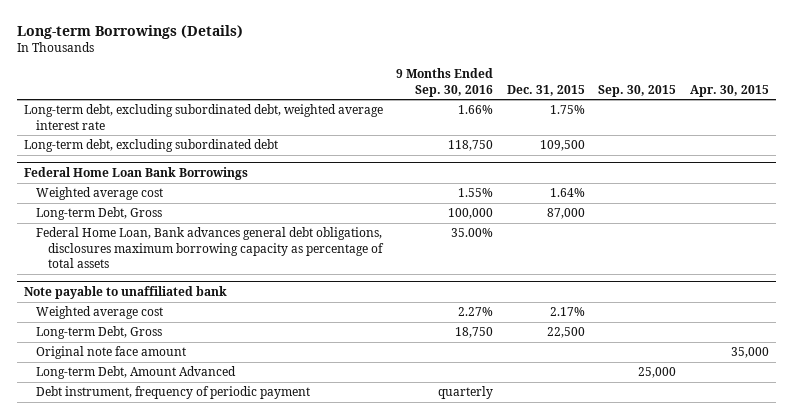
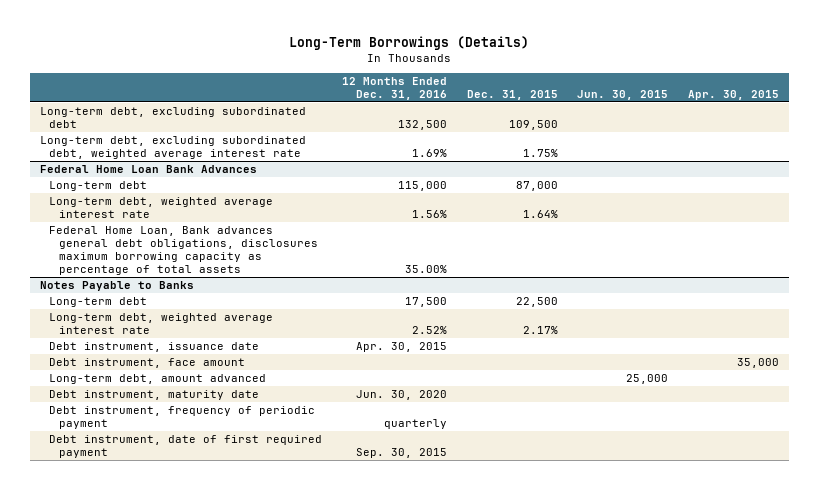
- Long-term Borrowings (Details)
+ Long-Term Borrowings (Details)
- | 9 Months Ended Sep. 30, 2016 | Dec. 31, 2015 | Sep. 30, 2015 | Apr. 30, 2015
+ | 12 Months Ended Dec. 31, 2016 | Dec. 31, 2015 | Jun. 30, 2015 | Apr. 30, 2015
- Federal Home Loan Bank Borrowings
- Weighted average cost | 1.55% | 1.64% | |
- Long-term Debt, Gross | 100,000 | 87,000 | |
moved down: Long-term debt, excluding subordinated debt, weighted average interest rate | 1.69% | 1.75% | |
+ Federal Home Loan Bank Advances
+ Long-term debt | 115,000 | 87,000 | |
+ Long-term debt, weighted average interest rate | 1.56% | 1.64% | |
- Note payable to unaffiliated bank
- Weighted average cost | 2.27% | 2.17% | |
- Long-term Debt, Gross | 18,750 | 22,500 | |
- Original note face amount | | | | 35,000
- Long-term Debt, Amount Advanced | | | 25,000 |
+ Notes Payable to Banks
+ Long-term debt | 17,500 | 22,500 | |
+ Long-term debt, weighted average interest rate | 2.52% | 2.17% | |
+ Debt instrument, issuance date | Apr. 30, 2015 | | |
+ Debt instrument, face amount | | | | 35,000
+ Long-term debt, amount advanced | | | 25,000 |
+ Debt instrument, maturity date | Jun. 30, 2020 | | |
+ Debt instrument, date of first required payment | Sep. 30, 2015 | | |

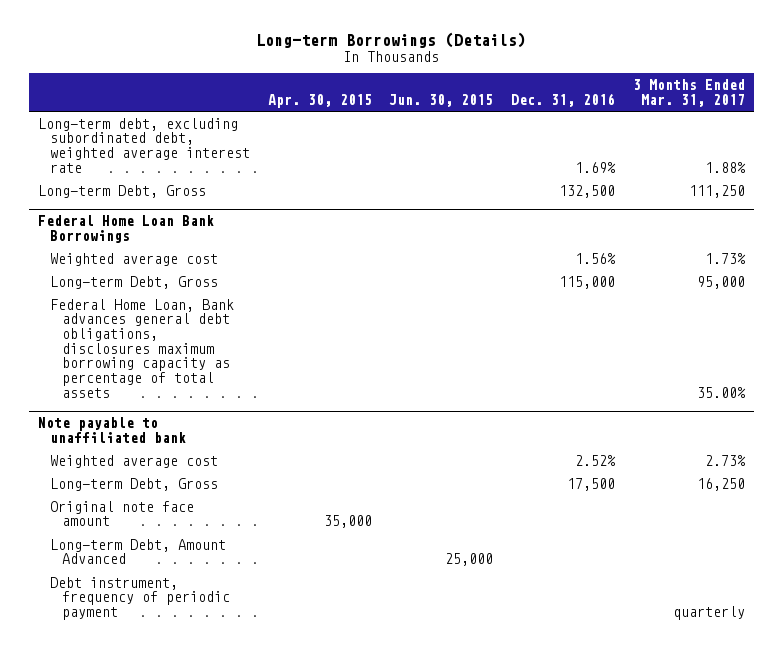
- Long-Term Borrowings (Details)
+ Long-term Borrowings (Details)
- | 12 Months Ended Dec. 31, 2016 | Dec. 31, 2015 | Jun. 30, 2015 | Apr. 30, 2015
+ | Apr. 30, 2015 | Jun. 30, 2015 | Dec. 31, 2016 | 3 Months Ended Mar. 31, 2017
- Long-term debt, excluding subordinated debt | 132,500 | 109,500 | |
- Federal Home Loan Bank Advances
- Long-term debt | 115,000 | 87,000 | |
- Long-term debt, weighted average interest rate | 1.56% | 1.64% | |
+ Long-term Debt, Gross | | | 132,500 | 111,250
+ Federal Home Loan Bank Borrowings
+ Weighted average cost | | | 1.56% | 1.73%
+ Long-term Debt, Gross | | | 115,000 | 95,000
- Notes Payable to Banks
- Long-term debt | 17,500 | 22,500 | |
- Long-term debt, weighted average interest rate | 2.52% | 2.17% | |
- Debt instrument, issuance date | Apr. 30, 2015 | | |
- Debt instrument, face amount | | | | 35,000
- Long-term debt, amount advanced | | | 25,000 |
- Debt instrument, maturity date | Jun. 30, 2020 | | |
+ Note payable to unaffiliated bank
+ Weighted average cost | | | 2.52% | 2.73%
+ Long-term Debt, Gross | | | 17,500 | 16,250
+ Original note face amount | 35,000 | | |
+ Long-term Debt, Amount Advanced | | 25,000 | |
- Debt instrument, date of first required payment | Sep. 30, 2015 | | |

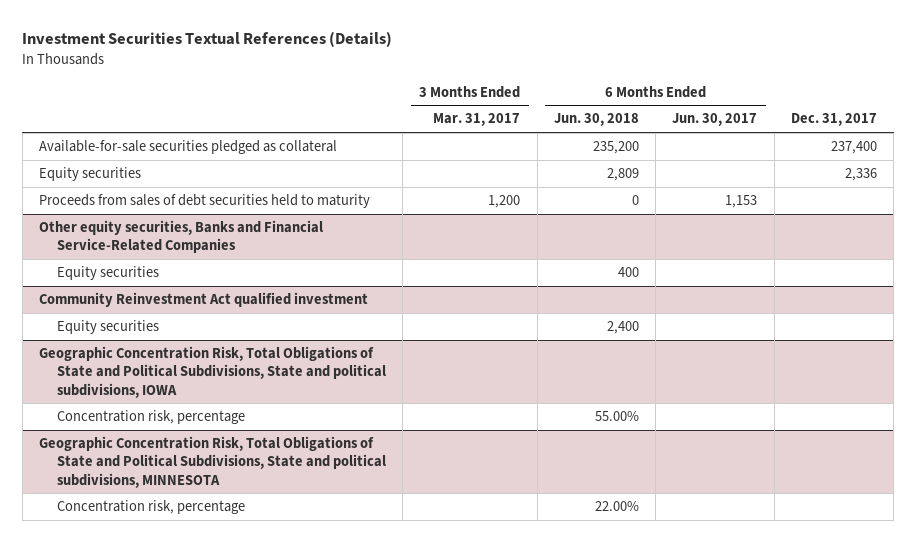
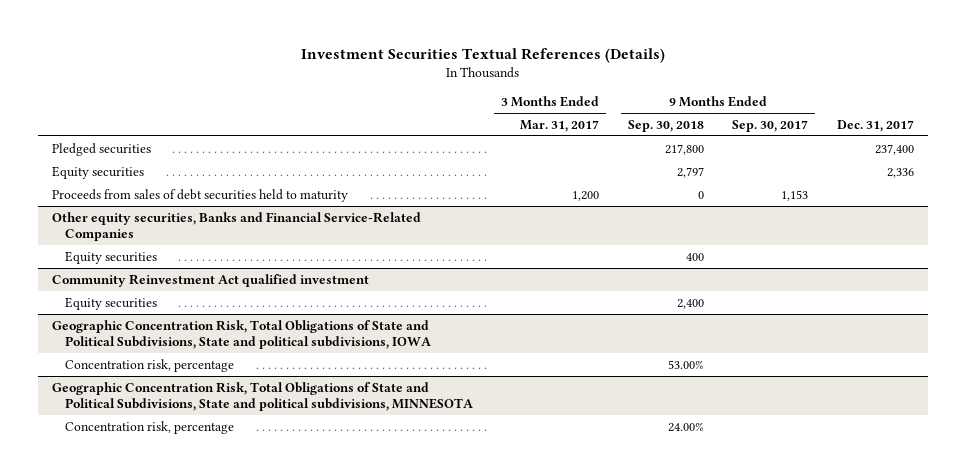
- | 3 Months Ended Mar. 31, 2017 | 6 Months Ended Jun. 30, 2018 | 6 Months Ended Jun. 30, 2017 | Dec. 31, 2017
+ | 3 Months Ended Mar. 31, 2017 | 9 Months Ended Sep. 30, 2018 | 9 Months Ended Sep. 30, 2017 | Dec. 31, 2017
- Available-for-sale securities pledged as collateral | | 235,200 | | 237,400
+ Pledged securities | | 217,800 | | 237,400

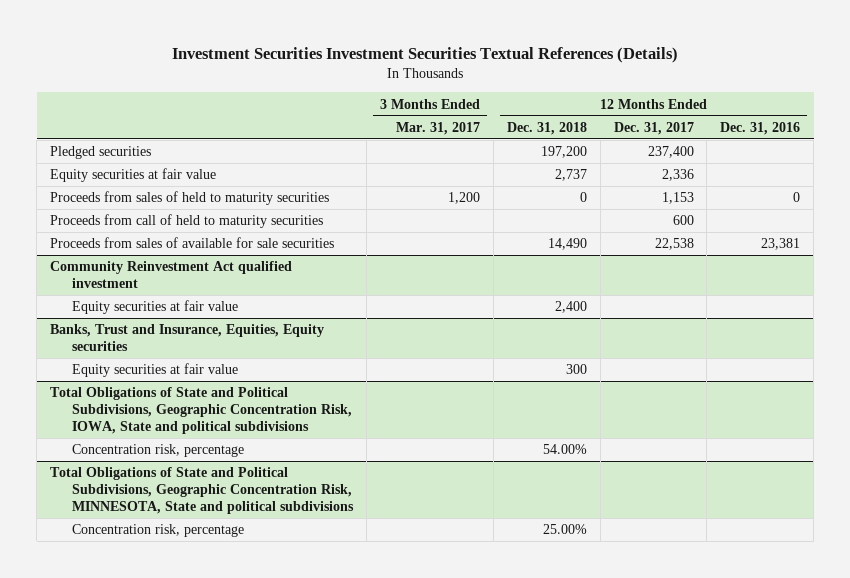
- Investment Securities Textual References (Details)
+ Investment Securities Investment Securities Textual References (Details)
- | 3 Months Ended Mar. 31, 2017 | 9 Months Ended Sep. 30, 2018 | 9 Months Ended Sep. 30, 2017 | Dec. 31, 2017
+ | 3 Months Ended Mar. 31, 2017 | 12 Months Ended Dec. 31, 2018 | 12 Months Ended Dec. 31, 2017 | 12 Months Ended Dec. 31, 2016
- Equity securities | | 2,797 | | 2,336
- Proceeds from sales of debt securities held to maturity | 1,200 | 0 | 1,153 |
- Other equity securities, Banks and Financial Service-Related Companies
- Equity securities | | 400 | |
+ Equity securities at fair value | | 2,737 | 2,336 |
+ Proceeds from sales of held to maturity securities | 1,200 | 0 | 1,153 | 0
+ Proceeds from call of held to maturity securities | | | 600 |
+ Proceeds from sales of available for sale securities | | 14,490 | 22,538 | 23,381
@ Community Reinvestment Act qualified investment
- Equity securities | | 2,400 | |
- Geographic Concentration Risk, Total Obligations of State and Political Subdivisions, State and political subdivisions, IOWA
@ Community Reinvestment Act qualified investment
+ Equity securities at fair value | | 2,400 | |
+ Banks, Trust and Insurance, Equities, Equity securities
+ Equity securities at fair value | | 300 | |
+ Total Obligations of State and Political Subdivisions, Geographic Concentration Risk, IOWA, State and political subdivisions
- Geographic Concentration Risk, Total Obligations of State and Political Subdivisions, State and political subdivisions, MINNESOTA
+ Total Obligations of State and Political Subdivisions, Geographic Concentration Risk, MINNESOTA, State and political subdivisions

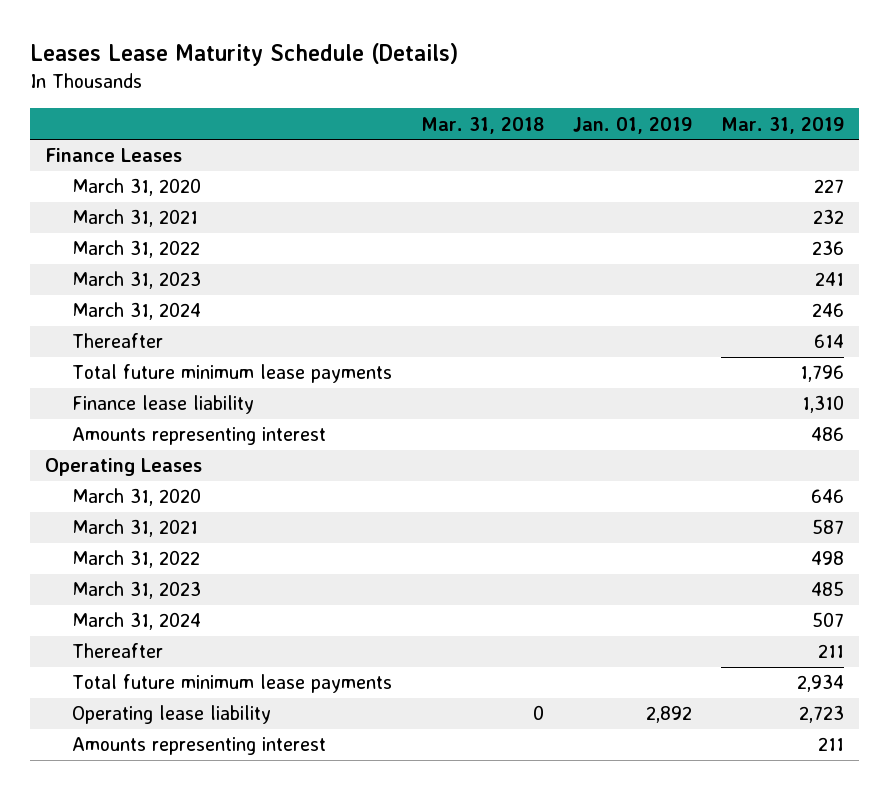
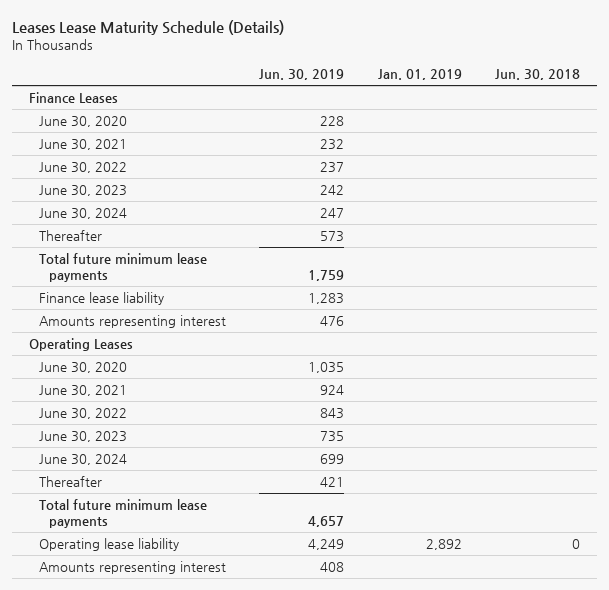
- | Mar. 31, 2018 | Jan. 01, 2019 | Mar. 31, 2019
+ | Jun. 30, 2019 | Jan. 01, 2019 | Jun. 30, 2018
- March 31, 2020 | | | 227
- March 31, 2021 | | | 232
- March 31, 2022 | | | 236
- March 31, 2023 | | | 241
- March 31, 2024 | | | 246
+ June 30, 2020 | 228 | |
+ June 30, 2021 | 232 | |
+ June 30, 2022 | 237 | |
+ June 30, 2023 | 242 | |
+ June 30, 2024 | 247 | |
- March 31, 2020 | | | 646
- March 31, 2021 | | | 587
- March 31, 2022 | | | 498
- March 31, 2023 | | | 485
- March 31, 2024 | | | 507
+ June 30, 2020 | 1,035 | |
+ June 30, 2021 | 924 | |
+ June 30, 2022 | 843 | |
+ June 30, 2023 | 735 | |
+ June 30, 2024 | 699 | |

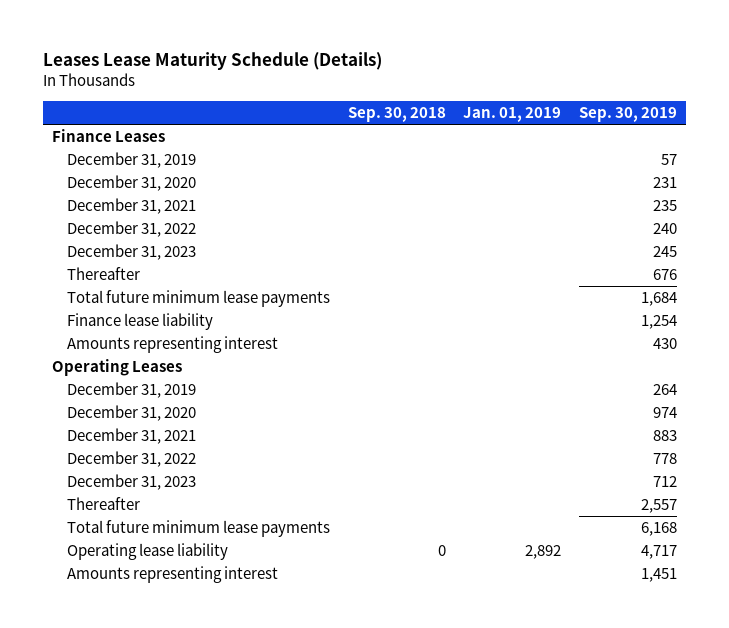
- | Jun. 30, 2019 | Jan. 01, 2019 | Jun. 30, 2018
+ | Sep. 30, 2018 | Jan. 01, 2019 | Sep. 30, 2019
- June 30, 2020 | 228 | |
- June 30, 2021 | 232 | |
- June 30, 2022 | 237 | |
- June 30, 2023 | 242 | |
- June 30, 2024 | 247 | |
+ December 31, 2019 | | | 57
+ December 31, 2020 | | | 231
+ December 31, 2021 | | | 235
+ December 31, 2022 | | | 240
+ December 31, 2023 | | | 245
- June 30, 2020 | 1,035 | |
- June 30, 2021 | 924 | |
- June 30, 2022 | 843 | |
- June 30, 2023 | 735 | |
- June 30, 2024 | 699 | |
+ December 31, 2019 | | | 264
+ December 31, 2020 | | | 974
+ December 31, 2021 | | | 883
+ December 31, 2022 | | | 778
+ December 31, 2023 | | | 712

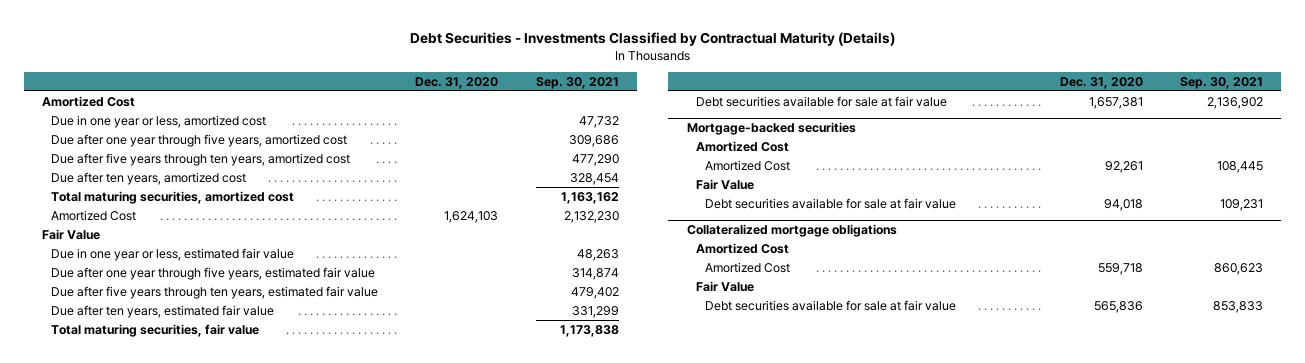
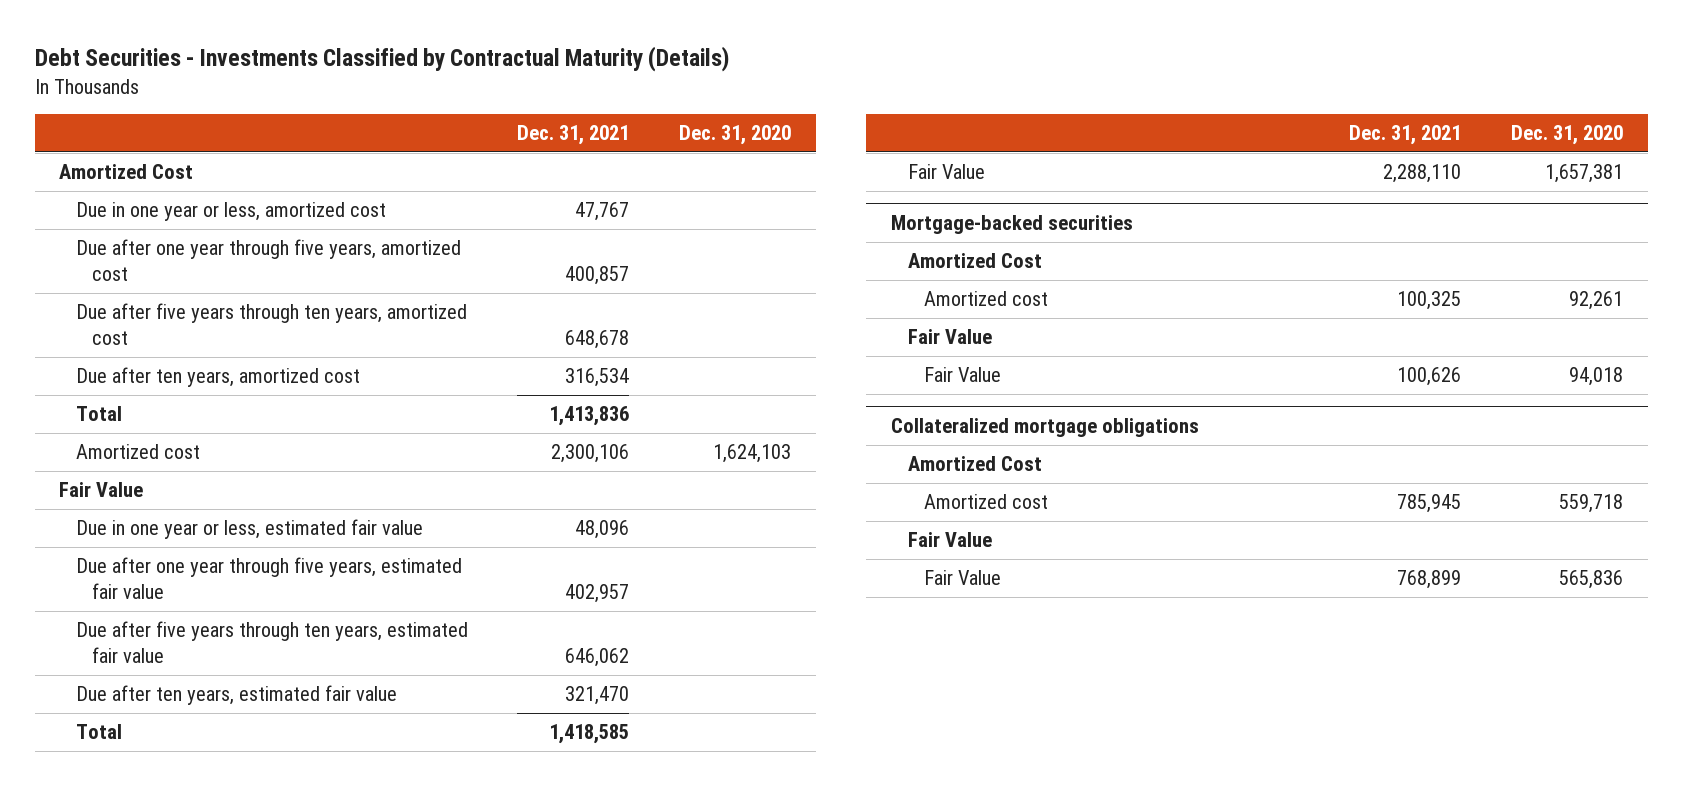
- | Dec. 31, 2020 | Sep. 30, 2021
+ | Dec. 31, 2021 | Dec. 31, 2020
- Total maturing securities, amortized cost | | 1,163,162
- Amortized Cost | 1,624,103 | 2,132,230
+ Total | 1,413,836 |
+ Amortized cost | 2,300,106 | 1,624,103
- Total maturing securities, fair value | | 1,173,838
- Debt securities available for sale at fair value | 1,657,381 | 2,136,902
+ Total | 1,418,585 |
+ Fair Value | 2,288,110 | 1,657,381
@ Mortgage-backed securities
- Amortized Cost | 92,261 | 108,445
+ Amortized cost | 100,325 | 92,261
- Debt securities available for sale at fair value | 94,018 | 109,231
+ Fair Value | 100,626 | 94,018
@ Collateralized mortgage obligations
- Amortized Cost | 559,718 | 860,623
+ Amortized cost | 785,945 | 559,718
- Debt securities available for sale at fair value | 565,836 | 853,833
+ Fair Value | 768,899 | 565,836

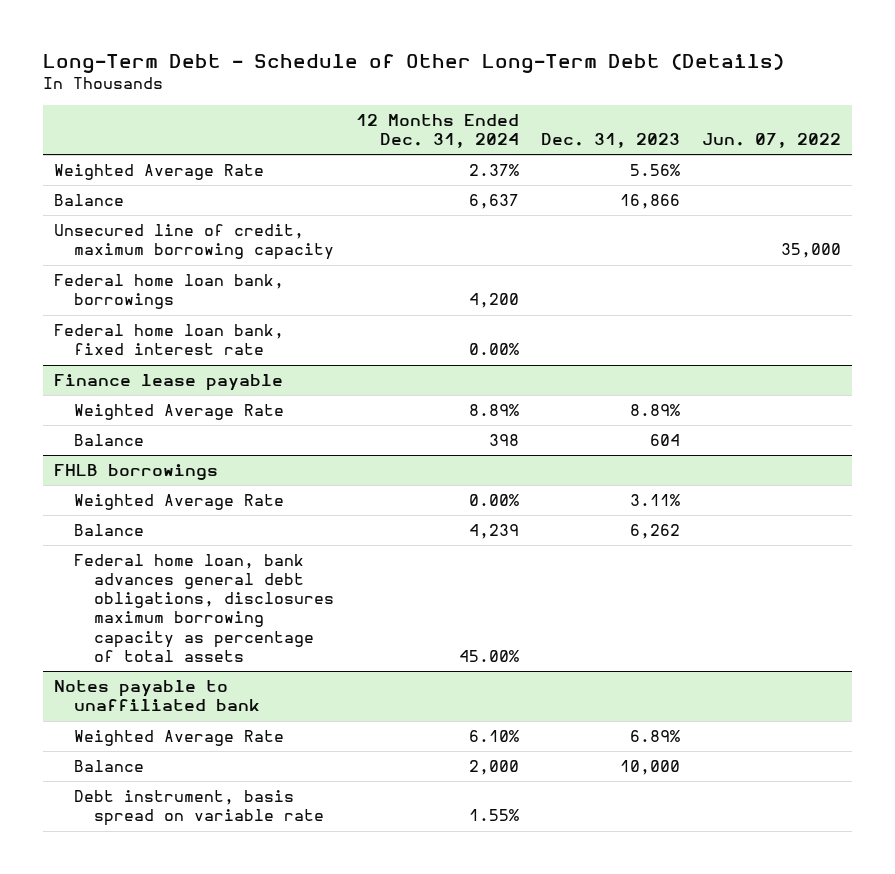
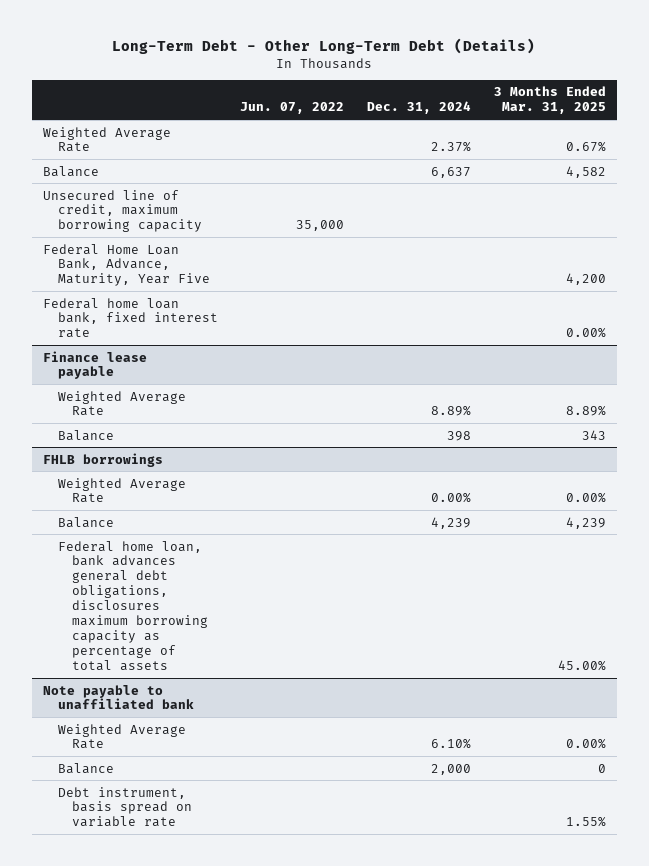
- Long-Term Debt - Schedule of Other Long-Term Debt (Details)
+ Long-Term Debt - Other Long-Term Debt (Details)
- | 12 Months Ended Dec. 31, 2024 | Dec. 31, 2023 | Jun. 07, 2022
+ | Jun. 07, 2022 | Dec. 31, 2024 | 3 Months Ended Mar. 31, 2025
- Federal home loan bank, borrowings | 4,200 | |
+ Federal Home Loan Bank, Advance, Maturity, Year Five | | | 4,200
- Notes payable to unaffiliated bank
+ Note payable to unaffiliated bank

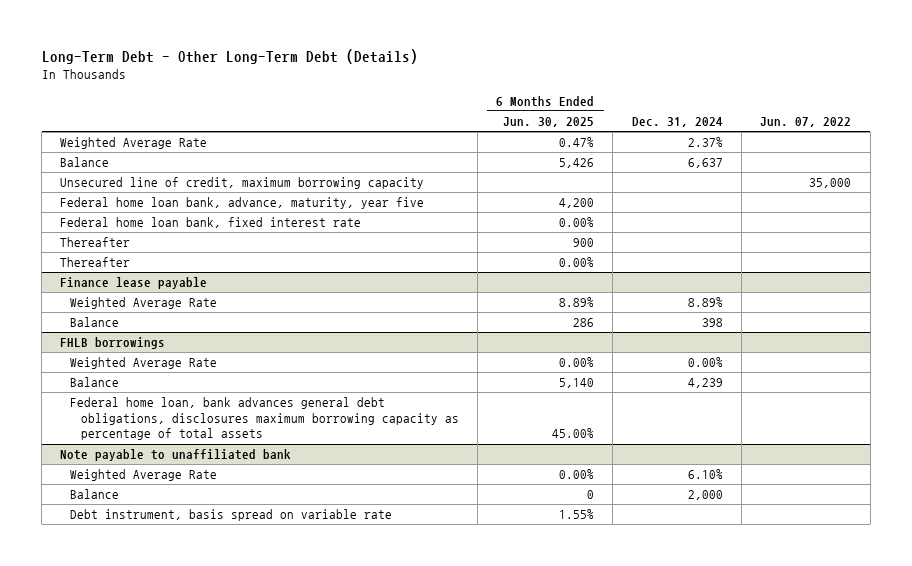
- | Jun. 07, 2022 | Dec. 31, 2024 | 3 Months Ended Mar. 31, 2025
+ | 6 Months Ended Jun. 30, 2025 | Dec. 31, 2024 | Jun. 07, 2022
- Federal Home Loan Bank, Advance, Maturity, Year Five | | | 4,200
+ Federal home loan bank, advance, maturity, year five | 4,200 | |
+ Thereafter | 900 | |
+ Thereafter | 0.00% | |

